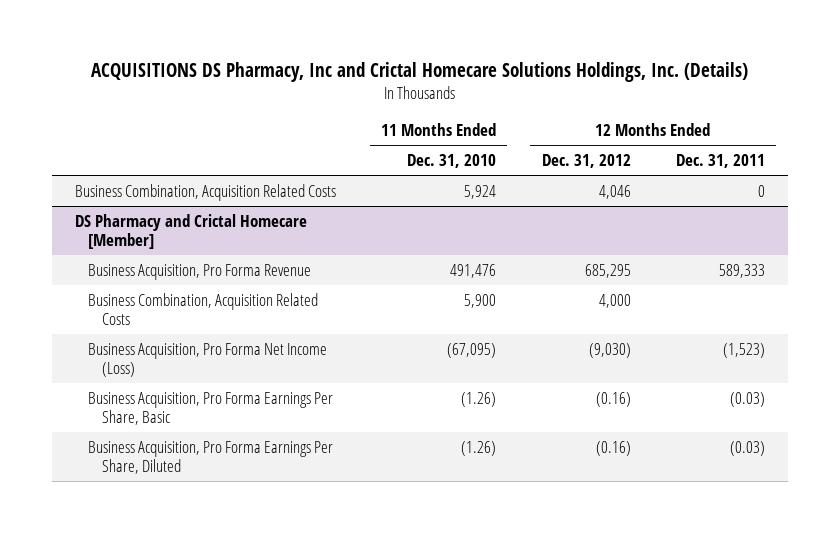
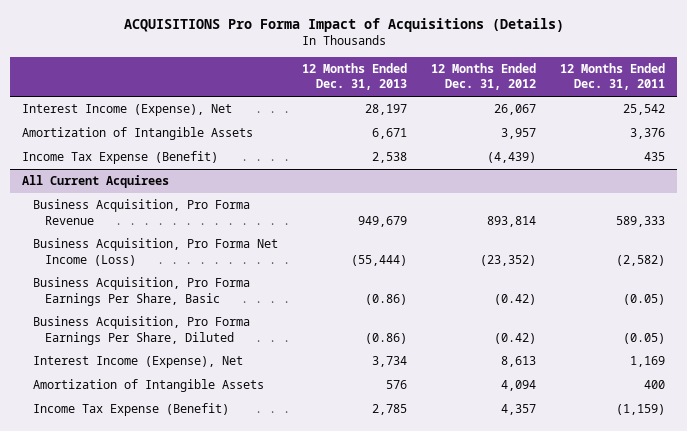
- ACQUISITIONS DS Pharmacy, Inc and Crictal Homecare Solutions Holdings, Inc. (Details)
+ ACQUISITIONS Pro Forma Impact of Acquisitions (Details)
- | 11 Months Ended Dec. 31, 2010 | 12 Months Ended Dec. 31, 2012 | 12 Months Ended Dec. 31, 2011
+ | 12 Months Ended Dec. 31, 2013 | 12 Months Ended Dec. 31, 2012 | 12 Months Ended Dec. 31, 2011
- Business Combination, Acquisition Related Costs | 5,924 | 4,046 | 0
- DS Pharmacy and Crictal Homecare [Member]
- Business Acquisition, Pro Forma Revenue | 491,476 | 685,295 | 589,333
- Business Combination, Acquisition Related Costs | 5,900 | 4,000 |
- Business Acquisition, Pro Forma Net Income (Loss) | (67,095) | (9,030) | (1,523)
- Business Acquisition, Pro Forma Earnings Per Share, Basic | (1.26) | (0.16) | (0.03)
- Business Acquisition, Pro Forma Earnings Per Share, Diluted | (1.26) | (0.16) | (0.03)
+ Interest Income (Expense), Net | 28,197 | 26,067 | 25,542
+ Amortization of Intangible Assets | 6,671 | 3,957 | 3,376
+ Income Tax Expense (Benefit) | 2,538 | (4,439) | 435
+ All Current Acquirees
+ Business Acquisition, Pro Forma Revenue | 949,679 | 893,814 | 589,333
+ Business Acquisition, Pro Forma Net Income (Loss) | (55,444) | (23,352) | (2,582)
+ Business Acquisition, Pro Forma Earnings Per Share, Basic | (0.86) | (0.42) | (0.05)
+ Business Acquisition, Pro Forma Earnings Per Share, Diluted | (0.86) | (0.42) | (0.05)
+ Interest Income (Expense), Net | 3,734 | 8,613 | 1,169
+ Amortization of Intangible Assets | 576 | 4,094 | 400
+ Income Tax Expense (Benefit) | 2,785 | 4,357 | (1,159)

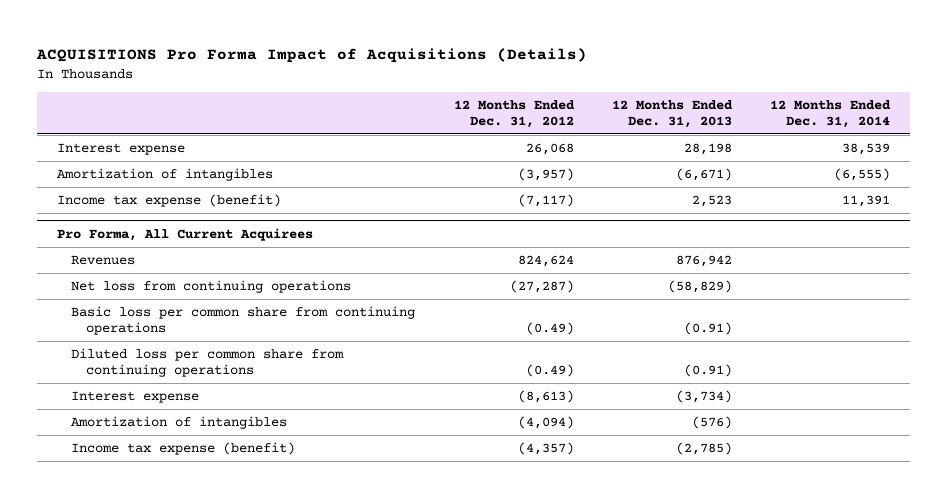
- | 12 Months Ended Dec. 31, 2013 | 12 Months Ended Dec. 31, 2012 | 12 Months Ended Dec. 31, 2011
+ | 12 Months Ended Dec. 31, 2012 | 12 Months Ended Dec. 31, 2013 | 12 Months Ended Dec. 31, 2014
- Interest Income (Expense), Net | 28,197 | 26,067 | 25,542
- Amortization of Intangible Assets | 6,671 | 3,957 | 3,376
- Income Tax Expense (Benefit) | 2,538 | (4,439) | 435
- All Current Acquirees
- Business Acquisition, Pro Forma Revenue | 949,679 | 893,814 | 589,333
- Business Acquisition, Pro Forma Net Income (Loss) | (55,444) | (23,352) | (2,582)
- Business Acquisition, Pro Forma Earnings Per Share, Basic | (0.86) | (0.42) | (0.05)
- Business Acquisition, Pro Forma Earnings Per Share, Diluted | (0.86) | (0.42) | (0.05)
- Interest Income (Expense), Net | 3,734 | 8,613 | 1,169
- Amortization of Intangible Assets | 576 | 4,094 | 400
- Income Tax Expense (Benefit) | 2,785 | 4,357 | (1,159)
+ Interest expense | 26,068 | 28,198 | 38,539
+ Amortization of intangibles | (3,957) | (6,671) | (6,555)
+ Income tax expense (benefit) | (7,117) | 2,523 | 11,391
+ Pro Forma, All Current Acquirees
+ Revenues | 824,624 | 876,942 |
+ Net loss from continuing operations | (27,287) | (58,829) |
+ Basic loss per common share from continuing operations | (0.49) | (0.91) |
+ Diluted loss per common share from continuing operations | (0.49) | (0.91) |
+ Interest expense | (8,613) | (3,734) |
+ Amortization of intangibles | (4,094) | (576) |
+ Income tax expense (benefit) | (4,357) | (2,785) |

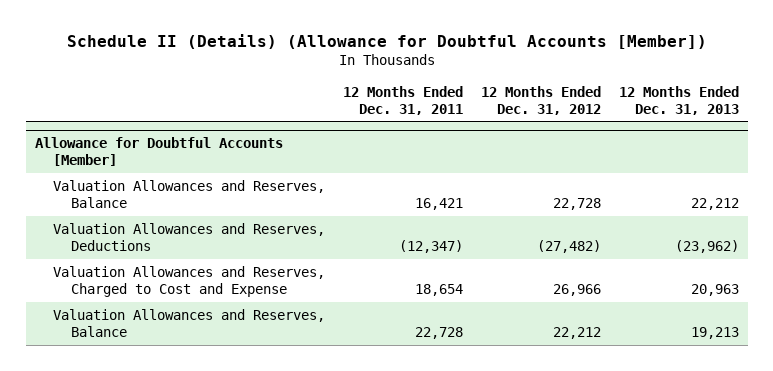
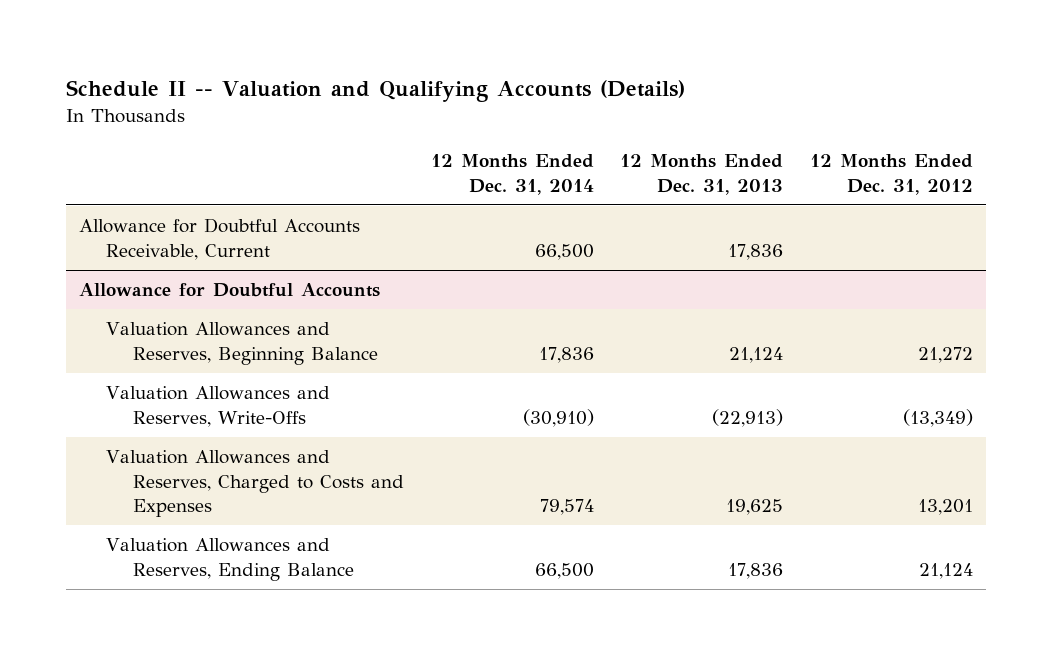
- Schedule II (Details) (Allowance for Doubtful Accounts [Member])
+ Schedule II -- Valuation and Qualifying Accounts (Details)
- | 12 Months Ended Dec. 31, 2011 | 12 Months Ended Dec. 31, 2012 | 12 Months Ended Dec. 31, 2013
+ | 12 Months Ended Dec. 31, 2014 | 12 Months Ended Dec. 31, 2013 | 12 Months Ended Dec. 31, 2012
- Allowance for Doubtful Accounts [Member]
- Valuation Allowances and Reserves, Balance | 16,421 | 22,728 | 22,212
- Valuation Allowances and Reserves, Deductions | (12,347) | (27,482) | (23,962)
- Valuation Allowances and Reserves, Charged to Cost and Expense | 18,654 | 26,966 | 20,963
- Valuation Allowances and Reserves, Balance | 22,728 | 22,212 | 19,213
+ Allowance for Doubtful Accounts Receivable, Current | 66,500 | 17,836 |
+ Allowance for Doubtful Accounts
+ Valuation Allowances and Reserves, Beginning Balance | 17,836 | 21,124 | 21,272
+ Valuation Allowances and Reserves, Write-Offs | (30,910) | (22,913) | (13,349)
+ Valuation Allowances and Reserves, Charged to Costs and Expenses | 79,574 | 19,625 | 13,201
+ Valuation Allowances and Reserves, Ending Balance | 66,500 | 17,836 | 21,124

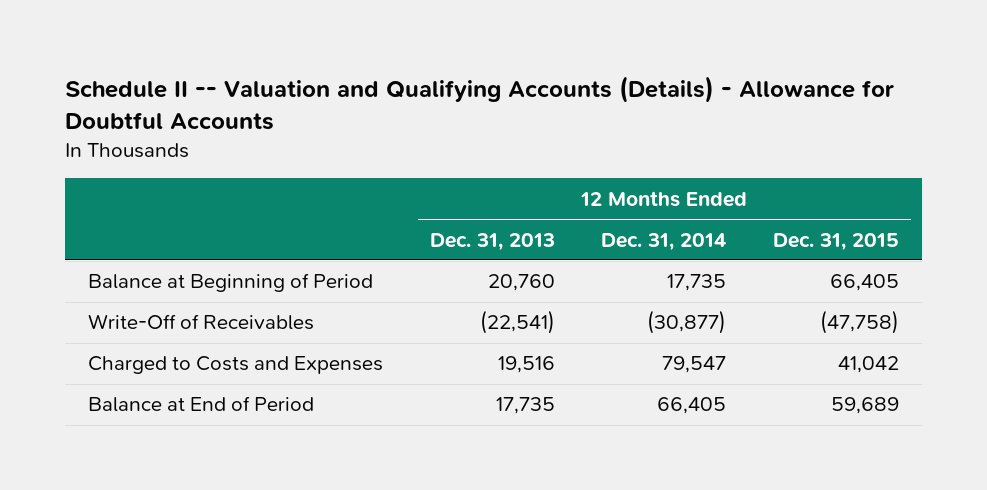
- Schedule II -- Valuation and Qualifying Accounts (Details)
+ Schedule II -- Valuation and Qualifying Accounts (Details) - Allowance for Doubtful Accounts
- | 12 Months Ended Dec. 31, 2014 | 12 Months Ended Dec. 31, 2013 | 12 Months Ended Dec. 31, 2012
+ | 12 Months Ended Dec. 31, 2013 | 12 Months Ended Dec. 31, 2014 | 12 Months Ended Dec. 31, 2015
- Allowance for Doubtful Accounts Receivable, Current | 66,500 | 17,836 |
- Allowance for Doubtful Accounts
- Valuation Allowances and Reserves, Beginning Balance | 17,836 | 21,124 | 21,272
- Valuation Allowances and Reserves, Write-Offs | (30,910) | (22,913) | (13,349)
- Valuation Allowances and Reserves, Charged to Costs and Expenses | 79,574 | 19,625 | 13,201
- Valuation Allowances and Reserves, Ending Balance | 66,500 | 17,836 | 21,124
+ Balance at Beginning of Period | 20,760 | 17,735 | 66,405
+ Write-Off of Receivables | (22,541) | (30,877) | (47,758)
+ Charged to Costs and Expenses | 19,516 | 79,547 | 41,042
+ Balance at End of Period | 17,735 | 66,405 | 59,689

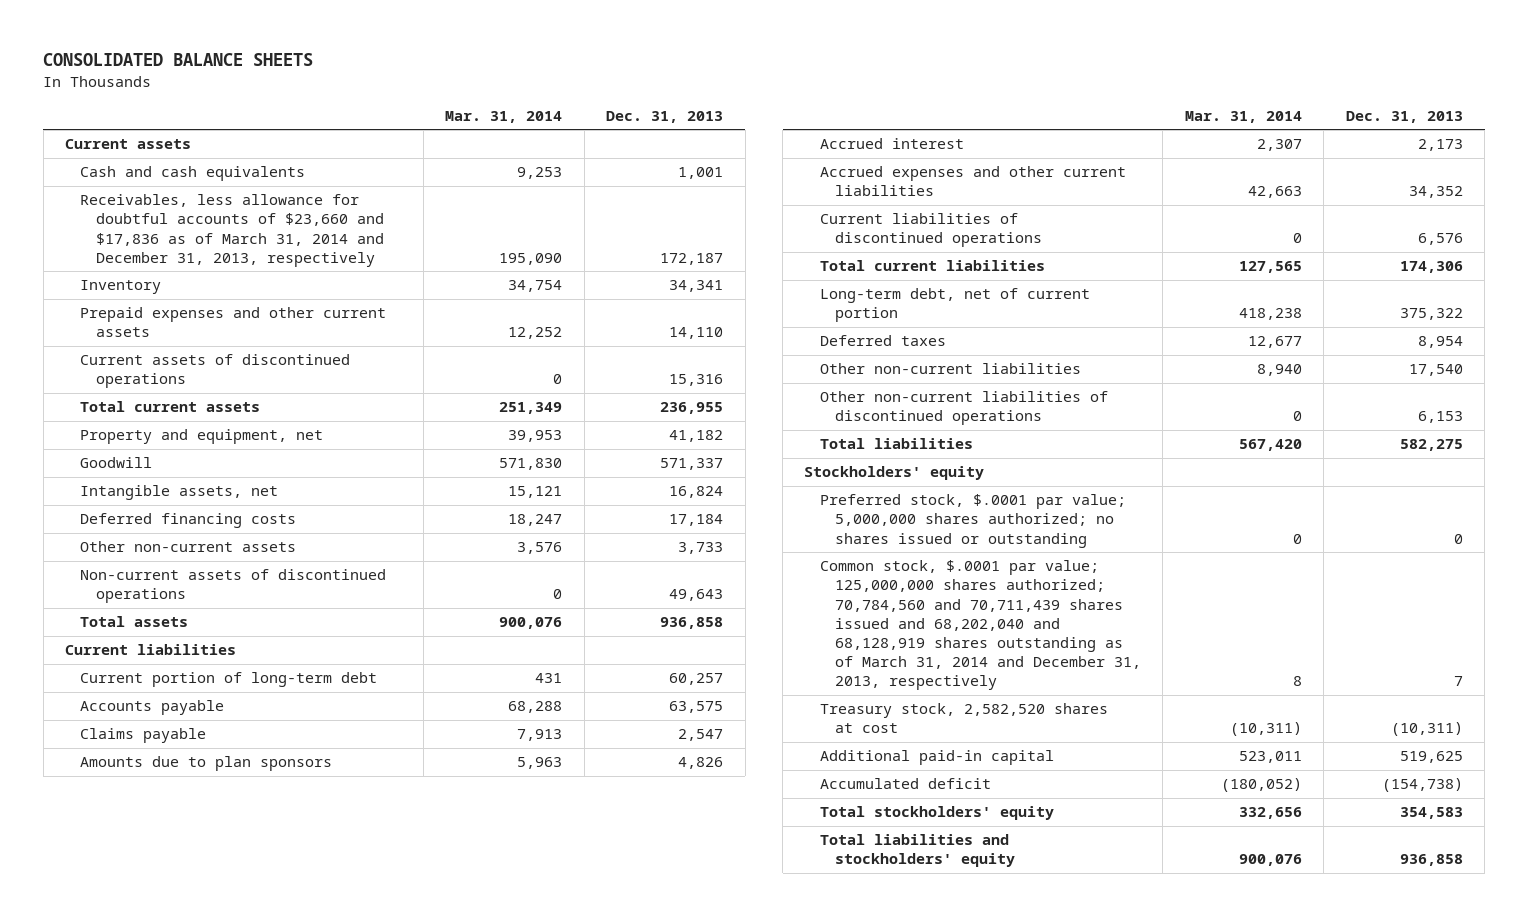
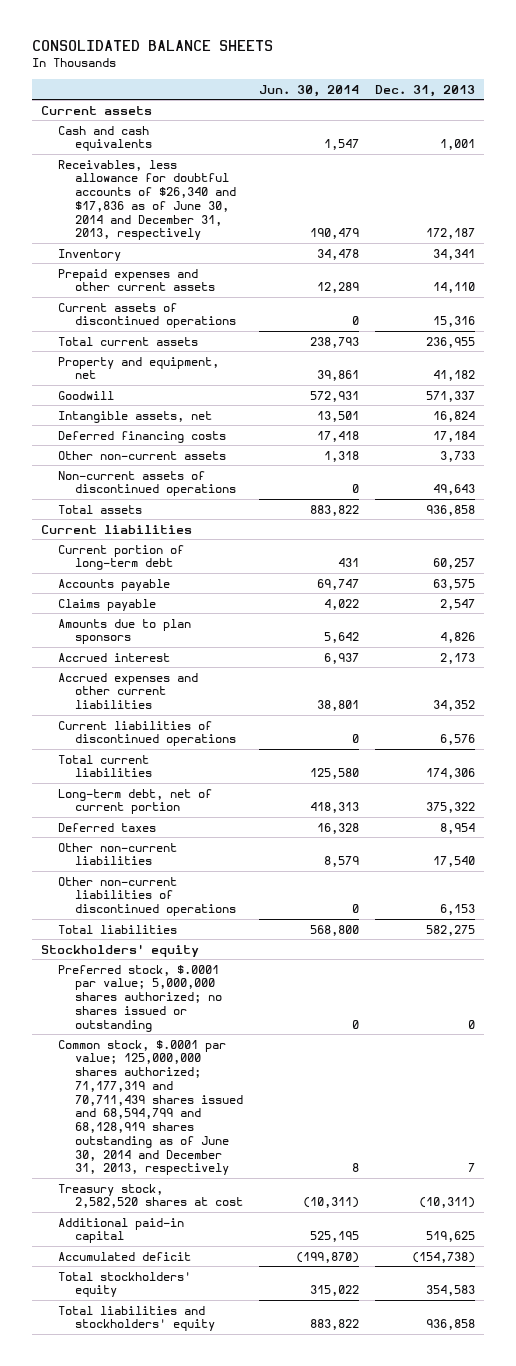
- | Mar. 31, 2014 | Dec. 31, 2013
+ | Jun. 30, 2014 | Dec. 31, 2013
- Receivables, less allowance for doubtful accounts of $23,660 and $17,836 as of March 31, 2014 and December 31, 2013, respectively | 195,090 | 172,187
+ Receivables, less allowance for doubtful accounts of $26,340 and $17,836 as of June 30, 2014 and December 31, 2013, respectively | 190,479 | 172,187
- Common stock, $.0001 par value; 125,000,000 shares authorized; 70,784,560 and 70,711,439 shares issued and 68,202,040 and 68,128,919 shares outstanding as of March 31, 2014 and December 31, 2013, respectively | 8 | 7
+ Common stock, $.0001 par value; 125,000,000 shares authorized; 71,177,319 and 70,711,439 shares issued and 68,594,799 and 68,128,919 shares outstanding as of June 30, 2014 and December 31, 2013, respectively | 8 | 7

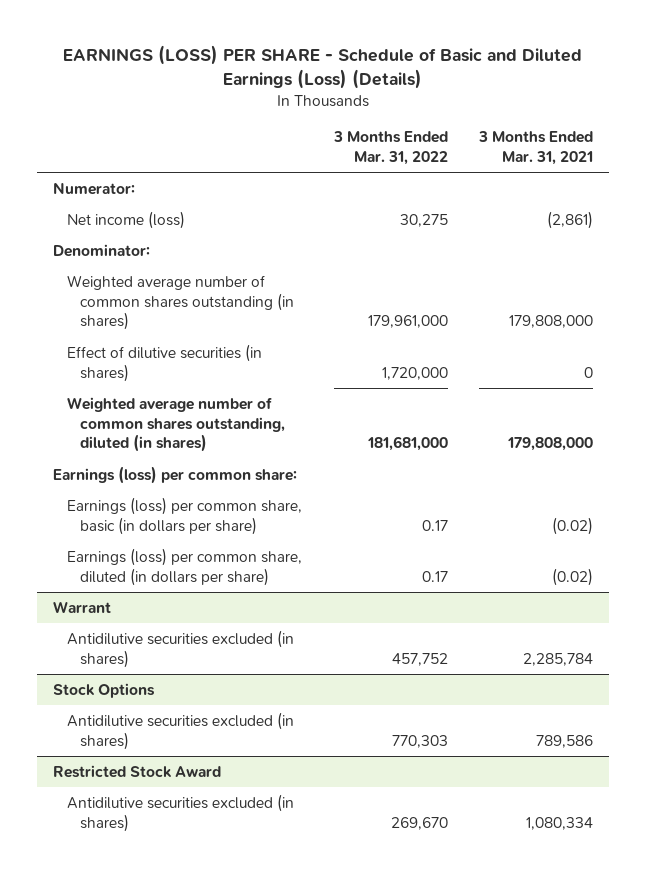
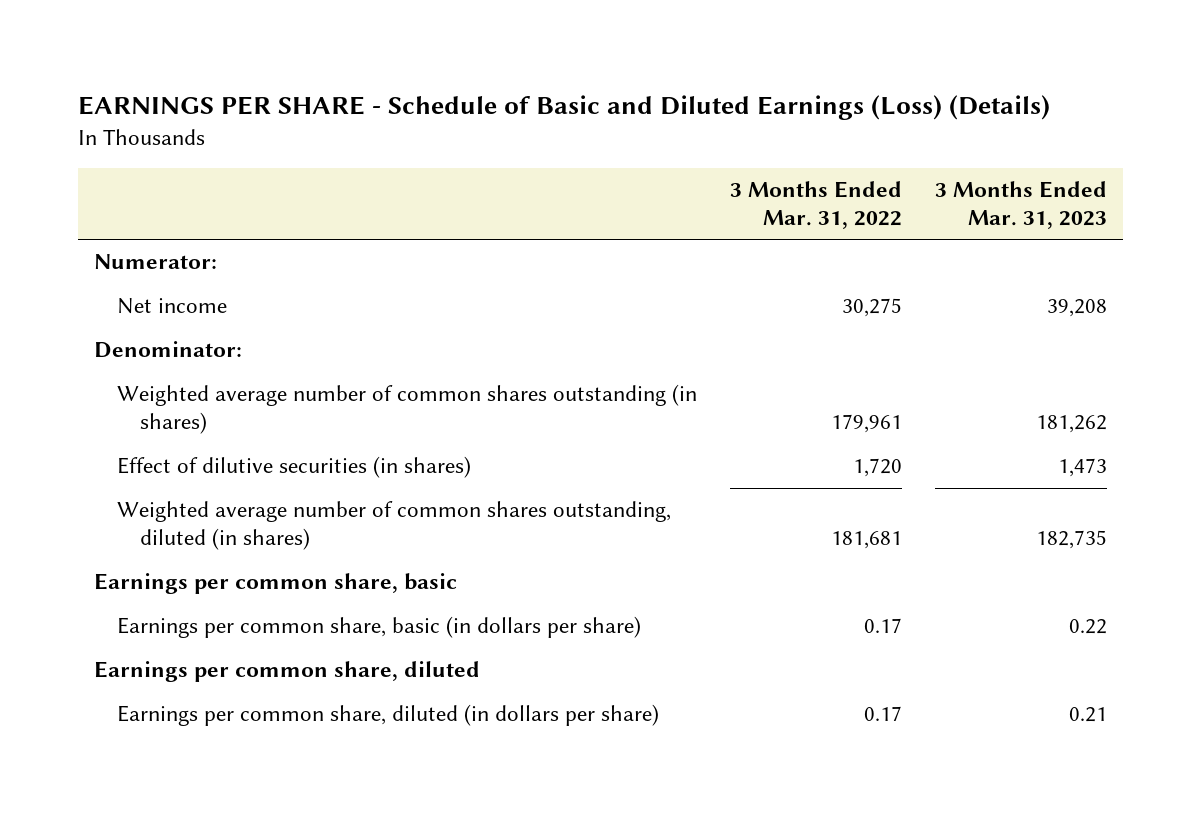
- EARNINGS (LOSS) PER SHARE - Schedule of Basic and Diluted Earnings (Loss) (Details)
+ EARNINGS PER SHARE - Schedule of Basic and Diluted Earnings (Loss) (Details)
- | 3 Months Ended Mar. 31, 2022 | 3 Months Ended Mar. 31, 2021
+ | 3 Months Ended Mar. 31, 2022 | 3 Months Ended Mar. 31, 2023
- Net income (loss) | 30,275 | (2,861)
+ Net income | 30,275 | 39,208
- Weighted average number of common shares outstanding (in shares) | 179,961,000 | 179,808,000
- Effect of dilutive securities (in shares) | 1,720,000 | 0
- Weighted average number of common shares outstanding, diluted (in shares) | 181,681,000 | 179,808,000
- Earnings (loss) per common share:
- Earnings (loss) per common share, basic (in dollars per share) | 0.17 | (0.02)
- Earnings (loss) per common share, diluted (in dollars per share) | 0.17 | (0.02)
- Warrant
- Antidilutive securities excluded (in shares) | 457,752 | 2,285,784
- Stock Options
- Antidilutive securities excluded (in shares) | 770,303 | 789,586
- Restricted Stock Award
- Antidilutive securities excluded (in shares) | 269,670 | 1,080,334
+ Weighted average number of common shares outstanding (in shares) | 179,961 | 181,262
+ Effect of dilutive securities (in shares) | 1,720 | 1,473
+ Weighted average number of common shares outstanding, diluted (in shares) | 181,681 | 182,735
+ Earnings per common share, basic
+ Earnings per common share, basic (in dollars per share) | 0.17 | 0.22
+ Earnings per common share, diluted
+ Earnings per common share, diluted (in dollars per share) | 0.17 | 0.21

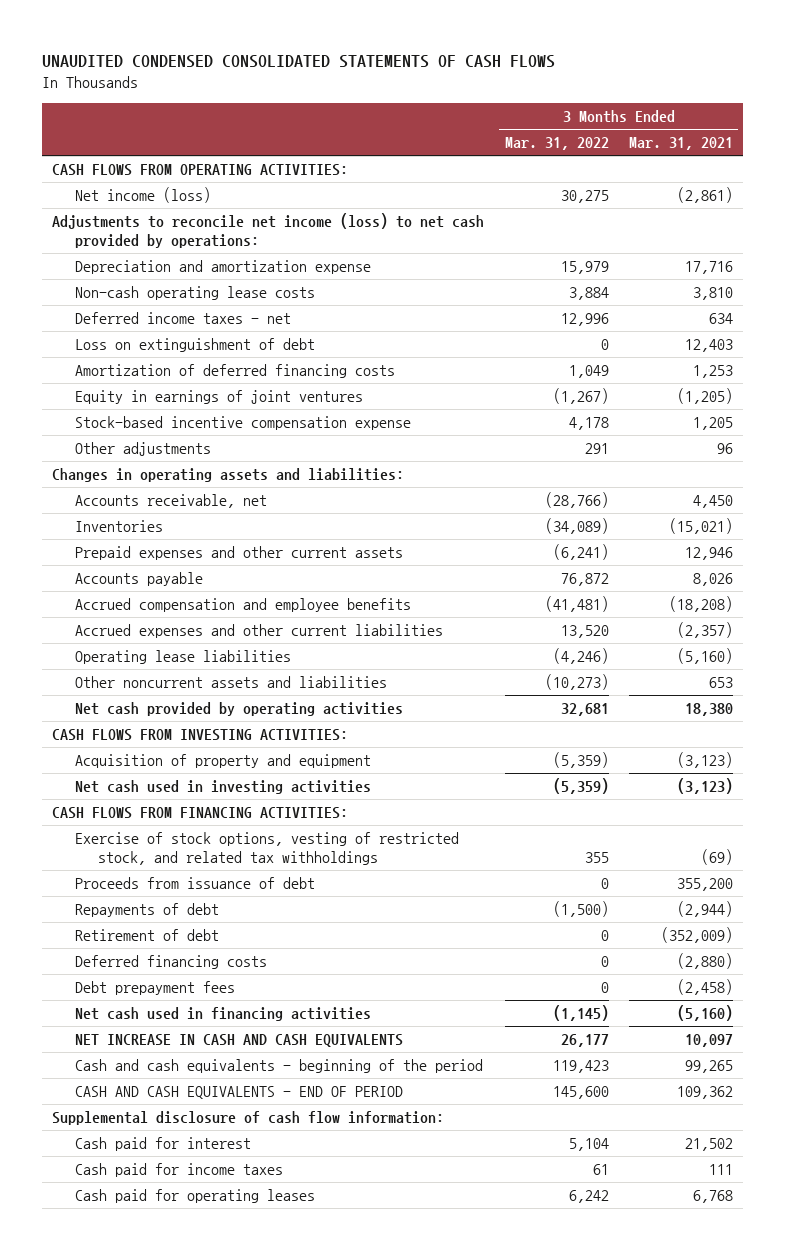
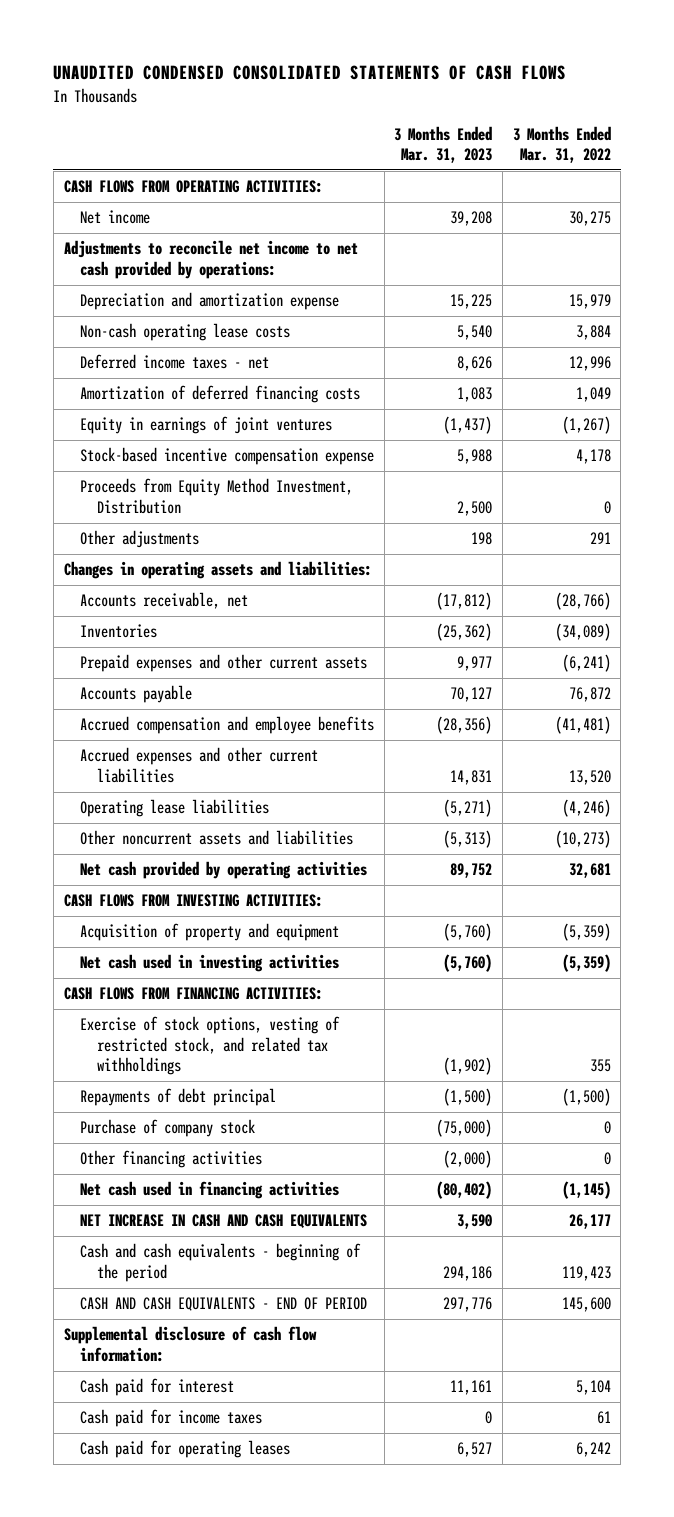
- | 3 Months Ended Mar. 31, 2022 | 3 Months Ended Mar. 31, 2021
+ | 3 Months Ended Mar. 31, 2023 | 3 Months Ended Mar. 31, 2022
- Net income (loss) | 30,275 | (2,861)
- Adjustments to reconcile net income (loss) to net cash provided by operations:
+ Net income | 39,208 | 30,275
+ Adjustments to reconcile net income to net cash provided by operations:
- Loss on extinguishment of debt | 0 | 12,403
+ Proceeds from Equity Method Investment, Distribution | 2,500 | 0
- Proceeds from issuance of debt | 0 | 355,200
- Repayments of debt | (1,500) | (2,944)
- Retirement of debt | 0 | (352,009)
- Deferred financing costs | 0 | (2,880)
- Debt prepayment fees | 0 | (2,458)
+ Repayments of debt principal | (1,500) | (1,500)
+ Purchase of company stock | (75,000) | 0
+ Other financing activities | (2,000) | 0

